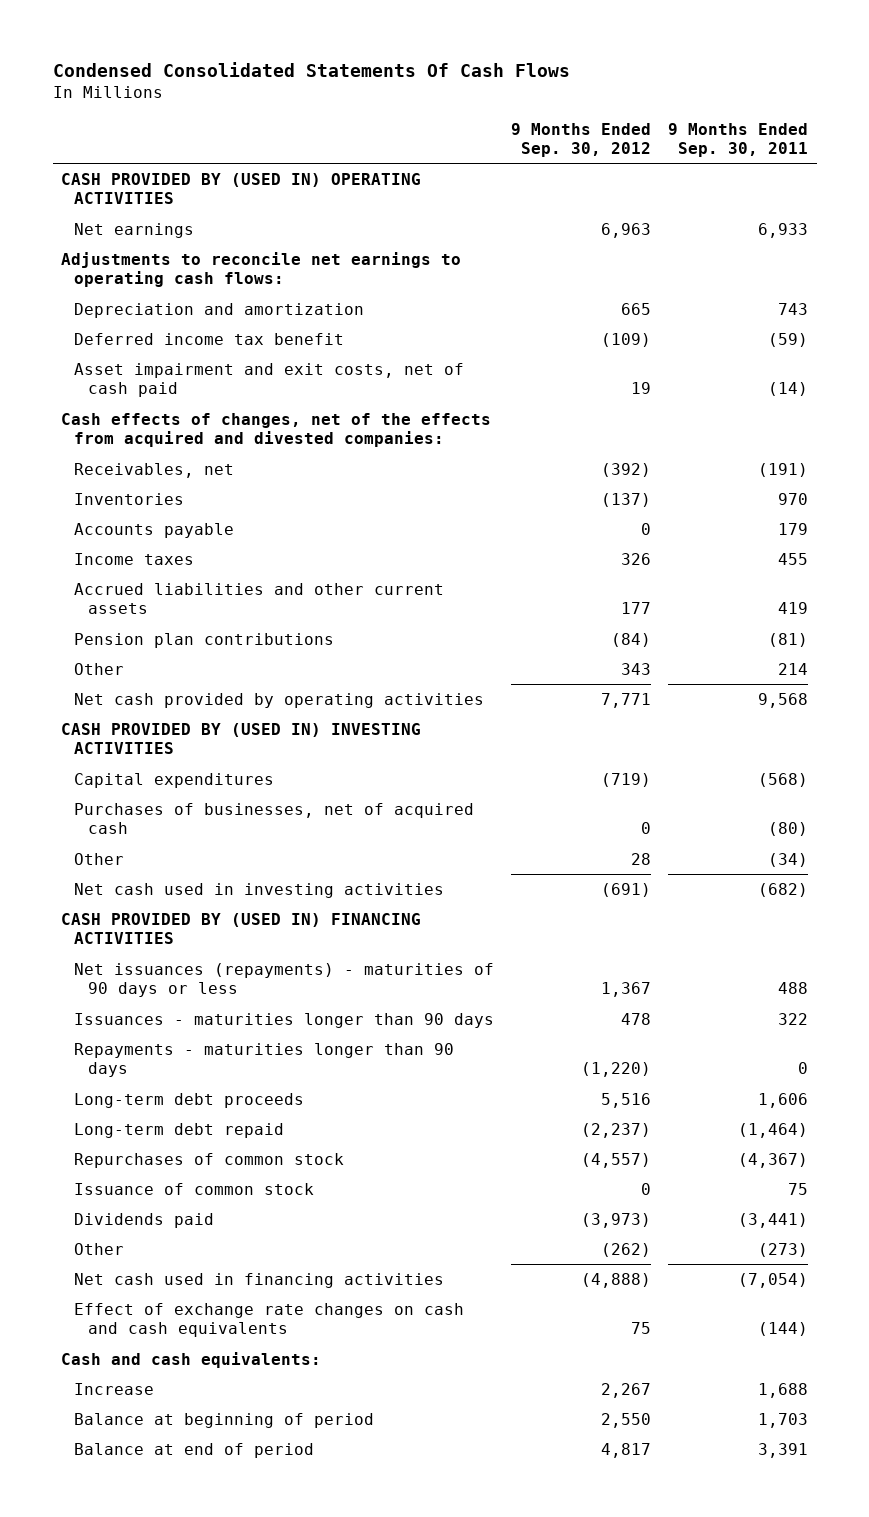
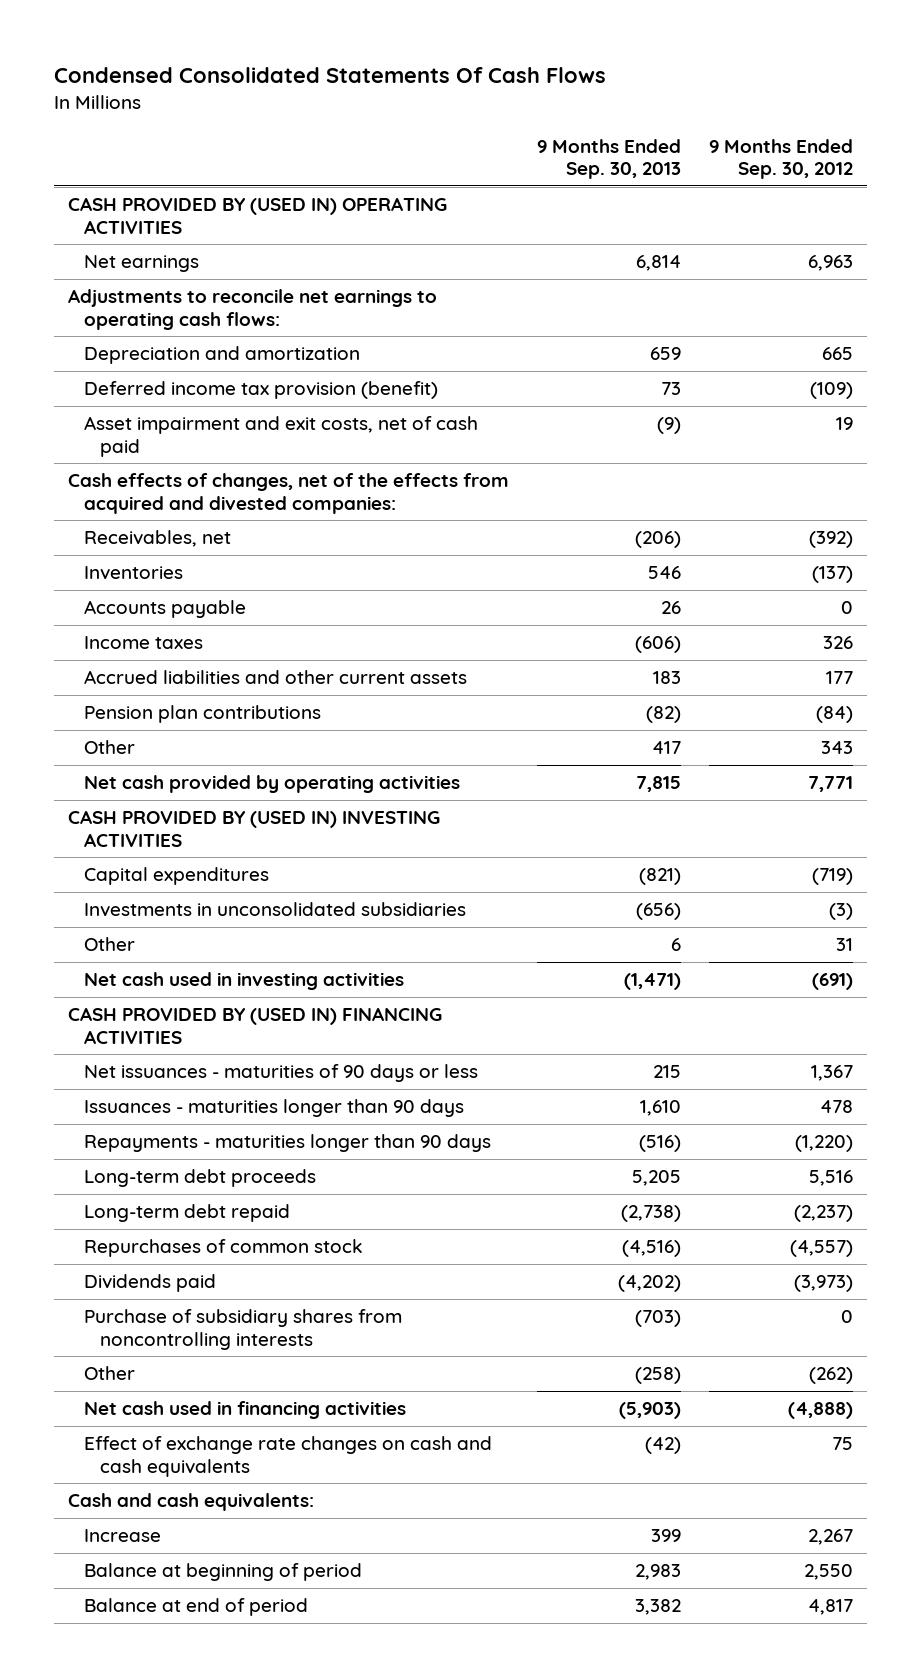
- | 9 Months Ended Sep. 30, 2012 | 9 Months Ended Sep. 30, 2011
+ | 9 Months Ended Sep. 30, 2013 | 9 Months Ended Sep. 30, 2012
- Deferred income tax benefit | (109) | (59)
+ Deferred income tax provision (benefit) | 73 | (109)
- Purchases of businesses, net of acquired cash | 0 | (80)
- Other | 28 | (34)
+ Investments in unconsolidated subsidiaries | (656) | (3)
+ Other | 6 | 31
- Net issuances (repayments) - maturities of 90 days or less | 1,367 | 488
+ Net issuances - maturities of 90 days or less | 215 | 1,367
- Issuance of common stock | 0 | 75
+ Purchase of subsidiary shares from noncontrolling interests | (703) | 0

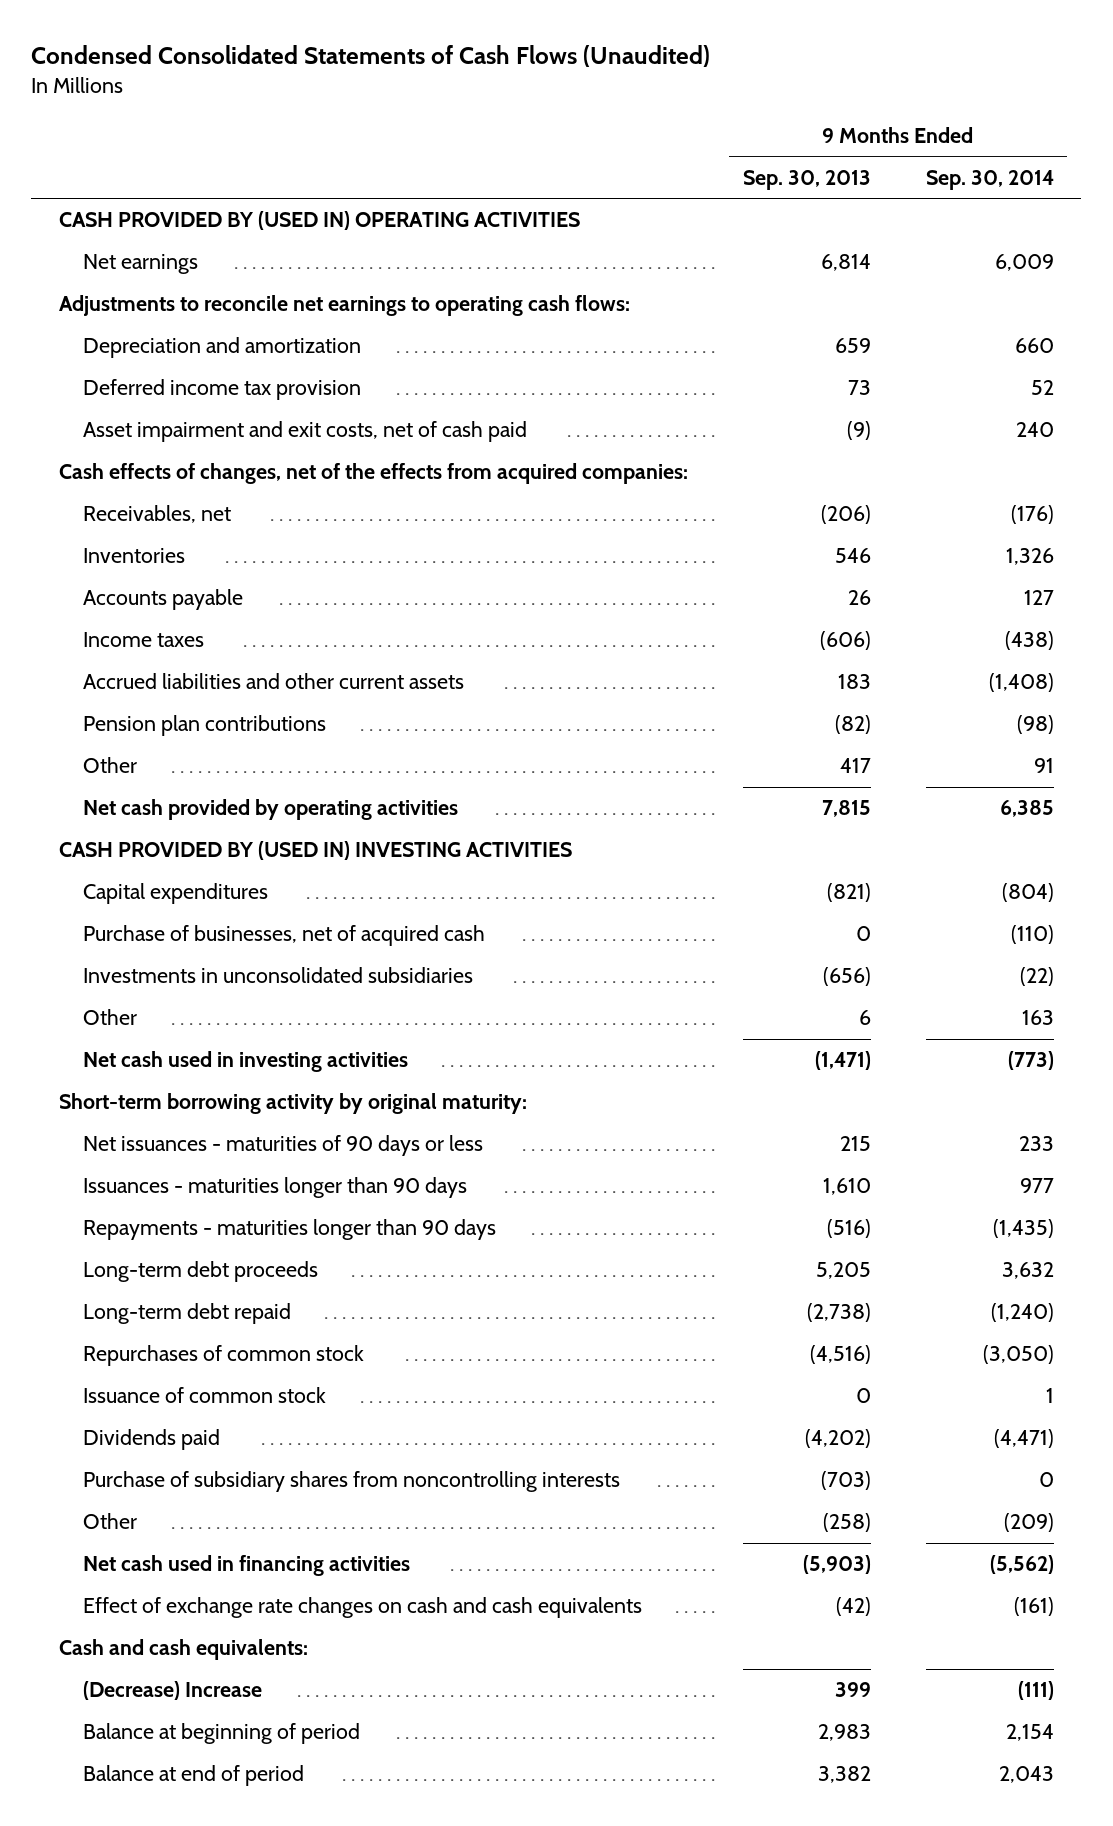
- Condensed Consolidated Statements Of Cash Flows
+ Condensed Consolidated Statements of Cash Flows (Unaudited)
- | 9 Months Ended Sep. 30, 2013 | 9 Months Ended Sep. 30, 2012
+ | 9 Months Ended Sep. 30, 2013 | 9 Months Ended Sep. 30, 2014
- Deferred income tax provision (benefit) | 73 | (109)
+ Deferred income tax provision | 73 | 52
- Cash effects of changes, net of the effects from acquired and divested companies:
+ Cash effects of changes, net of the effects from acquired companies:
+ Purchase of businesses, net of acquired cash | 0 | (110)
- CASH PROVIDED BY (USED IN) FINANCING ACTIVITIES
+ Short-term borrowing activity by original maturity:
+ Issuance of common stock | 0 | 1
- Increase | 399 | 2,267
+ (Decrease) Increase | 399 | (111)

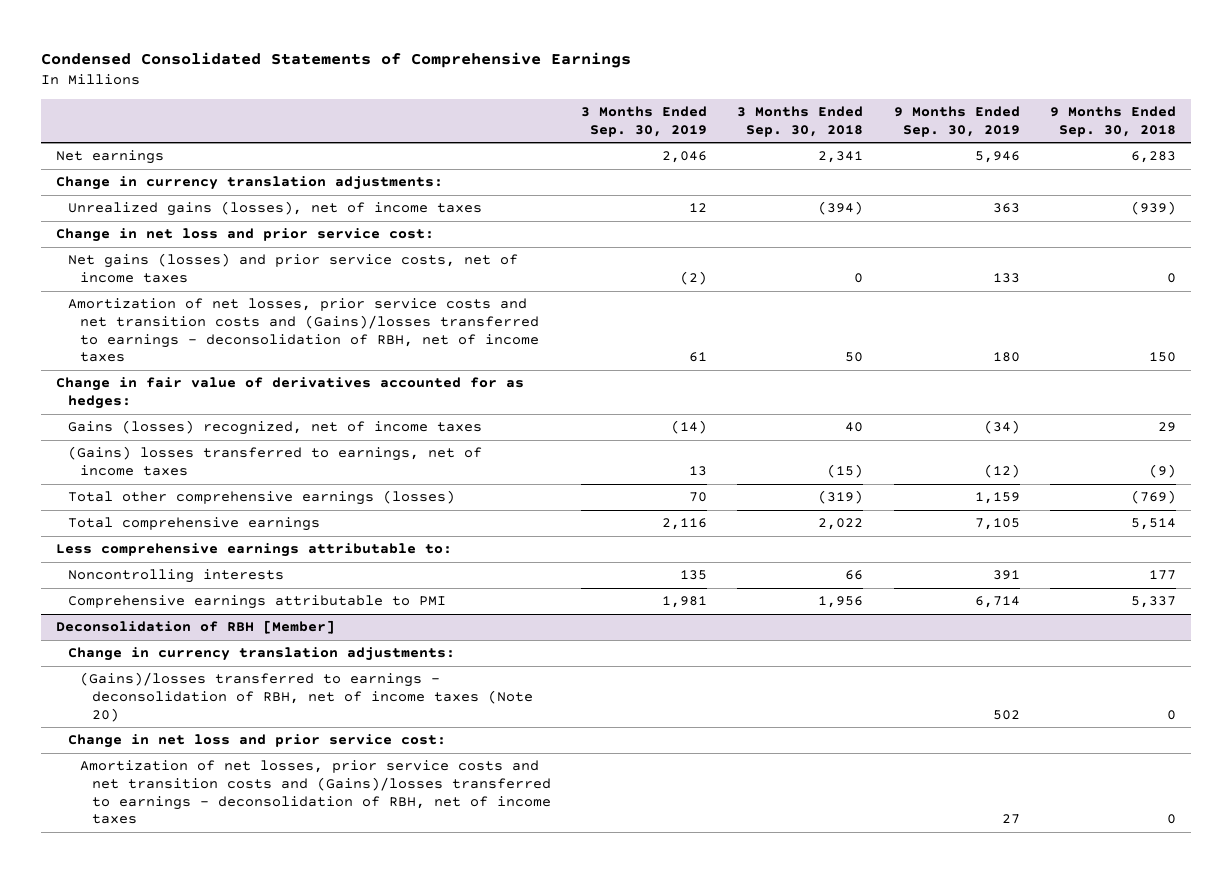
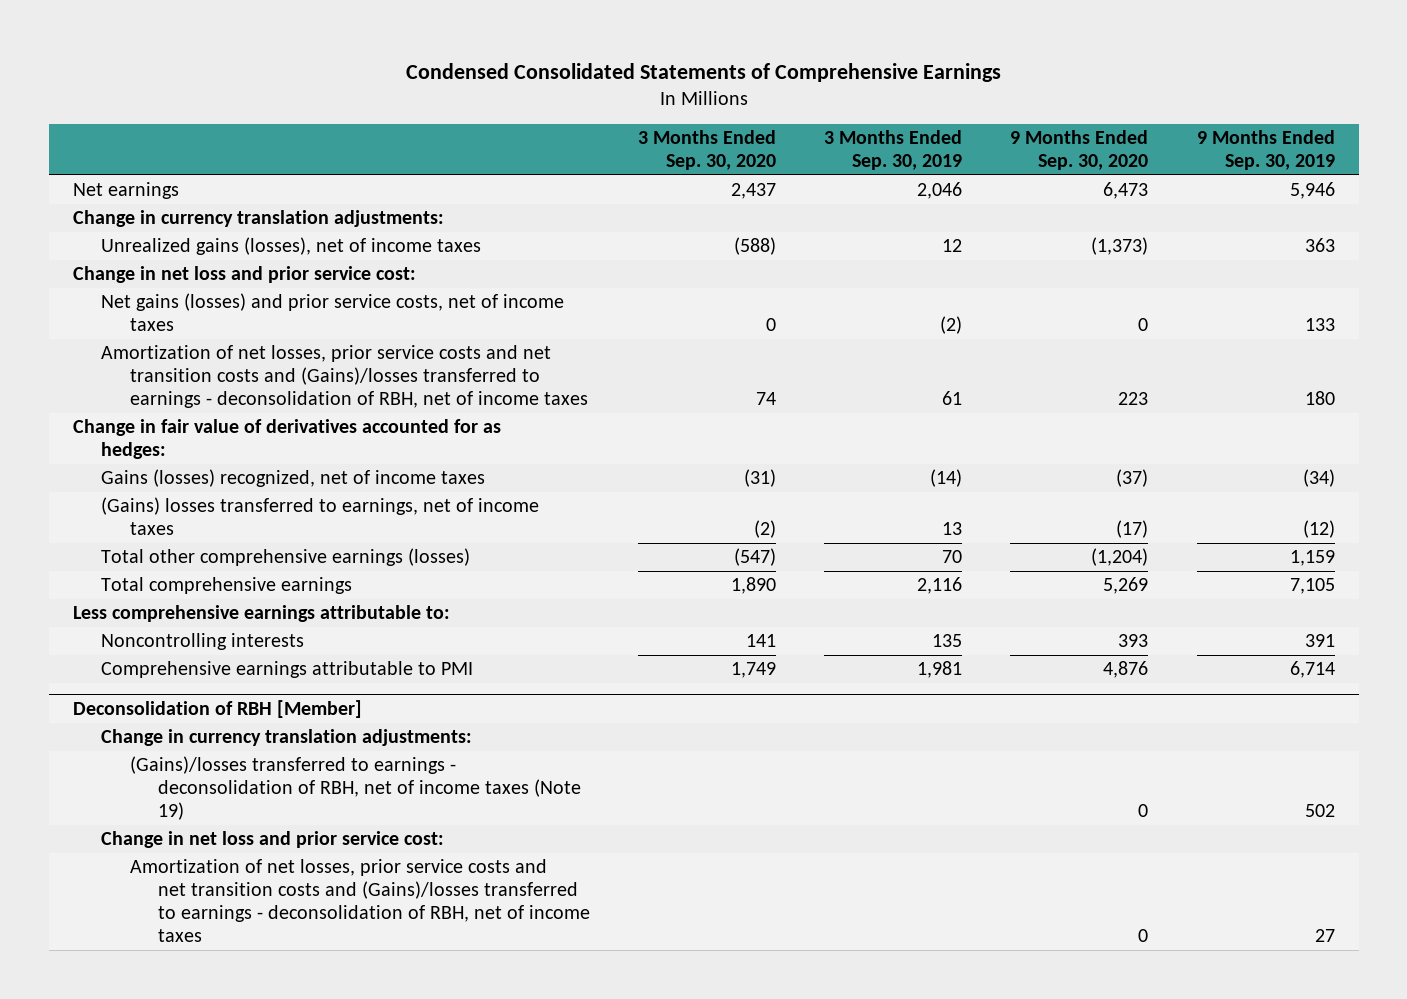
- | 3 Months Ended Sep. 30, 2019 | 3 Months Ended Sep. 30, 2018 | 9 Months Ended Sep. 30, 2019 | 9 Months Ended Sep. 30, 2018
+ | 3 Months Ended Sep. 30, 2020 | 3 Months Ended Sep. 30, 2019 | 9 Months Ended Sep. 30, 2020 | 9 Months Ended Sep. 30, 2019
@ Deconsolidation of RBH [Member]
- (Gains)/losses transferred to earnings - deconsolidation of RBH, net of income taxes (Note 20) | | | 502 | 0
+ (Gains)/losses transferred to earnings - deconsolidation of RBH, net of income taxes (Note 19) | | | 0 | 502

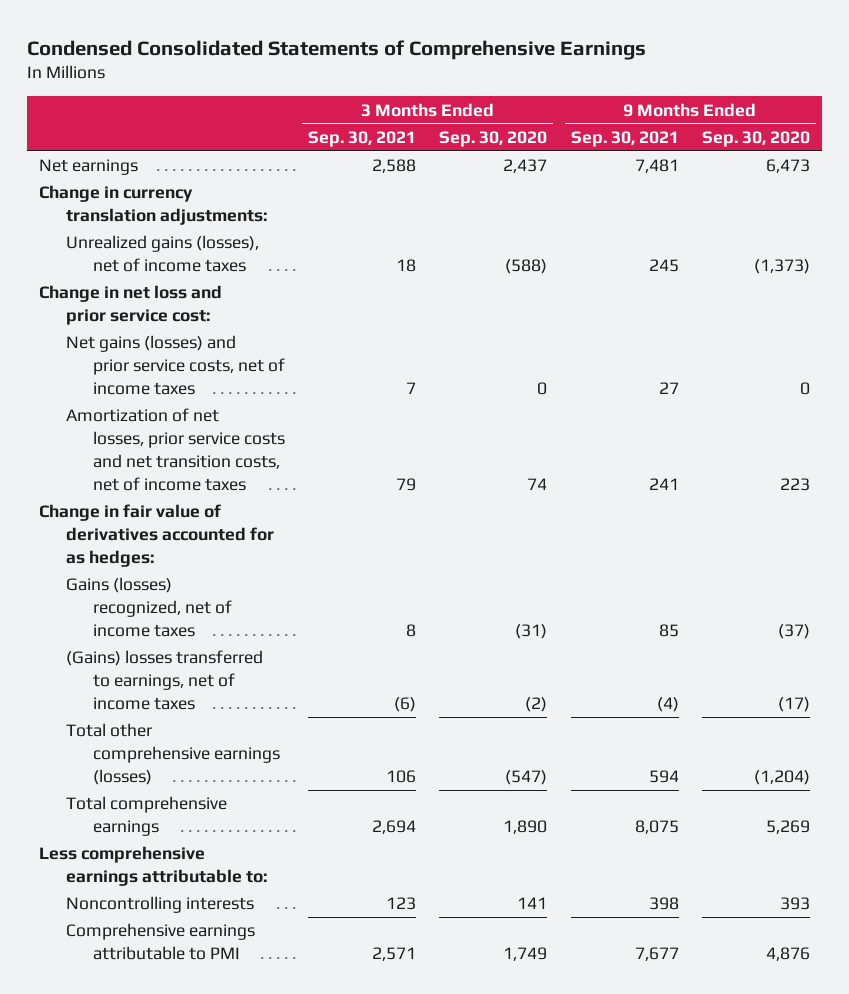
- | 3 Months Ended Sep. 30, 2020 | 3 Months Ended Sep. 30, 2019 | 9 Months Ended Sep. 30, 2020 | 9 Months Ended Sep. 30, 2019
+ | 3 Months Ended Sep. 30, 2021 | 3 Months Ended Sep. 30, 2020 | 9 Months Ended Sep. 30, 2021 | 9 Months Ended Sep. 30, 2020
- Amortization of net losses, prior service costs and net transition costs and (Gains)/losses transferred to earnings - deconsolidation of RBH, net of income taxes | 74 | 61 | 223 | 180
+ Amortization of net losses, prior service costs and net transition costs, net of income taxes | 79 | 74 | 241 | 223
- Deconsolidation of RBH [Member]
- Change in currency translation adjustments:
- (Gains)/losses transferred to earnings - deconsolidation of RBH, net of income taxes (Note 19) | | | 0 | 502
- Change in net loss and prior service cost:
- Amortization of net losses, prior service costs and net transition costs and (Gains)/losses transferred to earnings - deconsolidation of RBH, net of income taxes | | | 0 | 27

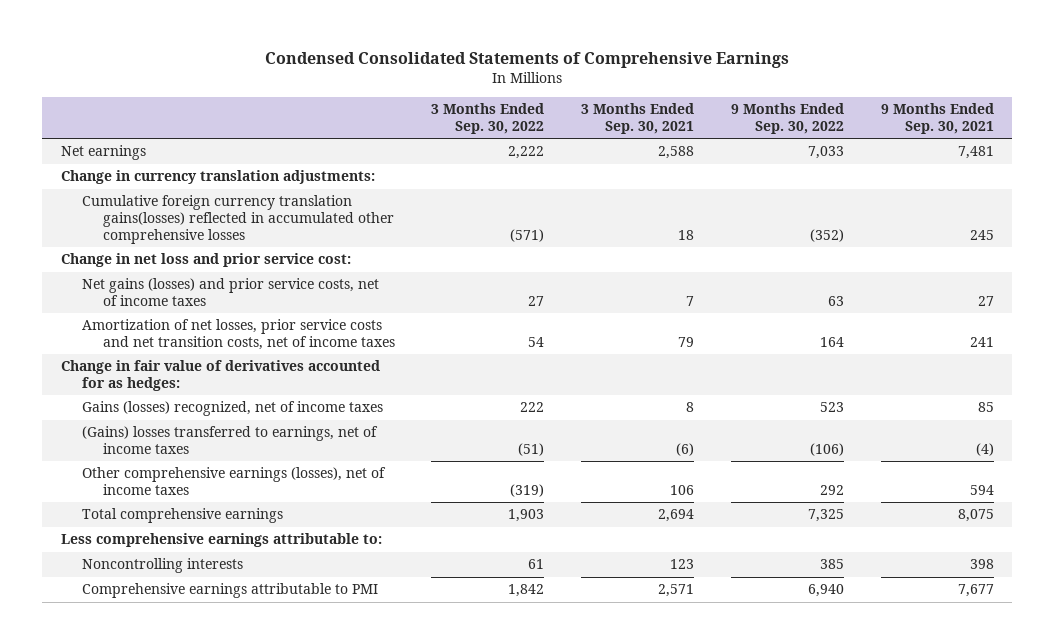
- | 3 Months Ended Sep. 30, 2021 | 3 Months Ended Sep. 30, 2020 | 9 Months Ended Sep. 30, 2021 | 9 Months Ended Sep. 30, 2020
+ | 3 Months Ended Sep. 30, 2022 | 3 Months Ended Sep. 30, 2021 | 9 Months Ended Sep. 30, 2022 | 9 Months Ended Sep. 30, 2021
- Unrealized gains (losses), net of income taxes | 18 | (588) | 245 | (1,373)
+ Cumulative foreign currency translation gains(losses) reflected in accumulated other comprehensive losses | (571) | 18 | (352) | 245
- Total other comprehensive earnings (losses) | 106 | (547) | 594 | (1,204)
+ Other comprehensive earnings (losses), net of income taxes | (319) | 106 | 292 | 594

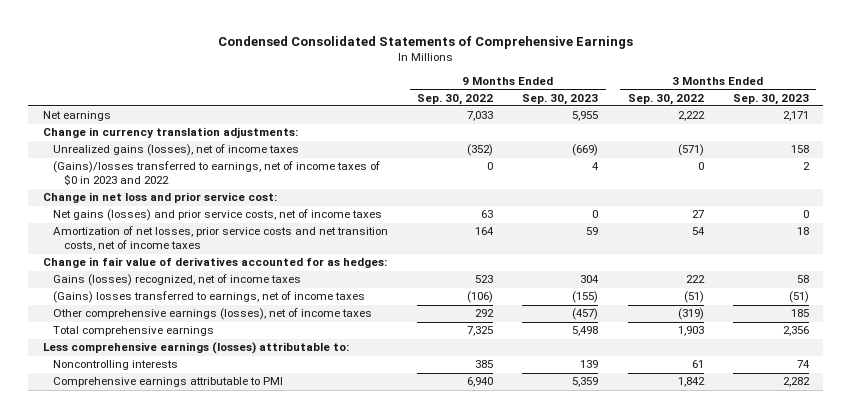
- | 3 Months Ended Sep. 30, 2022 | 3 Months Ended Sep. 30, 2021 | 9 Months Ended Sep. 30, 2022 | 9 Months Ended Sep. 30, 2021
+ | 9 Months Ended Sep. 30, 2022 | 9 Months Ended Sep. 30, 2023 | 3 Months Ended Sep. 30, 2022 | 3 Months Ended Sep. 30, 2023
- Cumulative foreign currency translation gains(losses) reflected in accumulated other comprehensive losses | (571) | 18 | (352) | 245
+ Unrealized gains (losses), net of income taxes | (352) | (669) | (571) | 158
+ (Gains)/losses transferred to earnings, net of income taxes of $0 in 2023 and 2022 | 0 | 4 | 0 | 2
- Less comprehensive earnings attributable to:
+ Less comprehensive earnings (losses) attributable to:

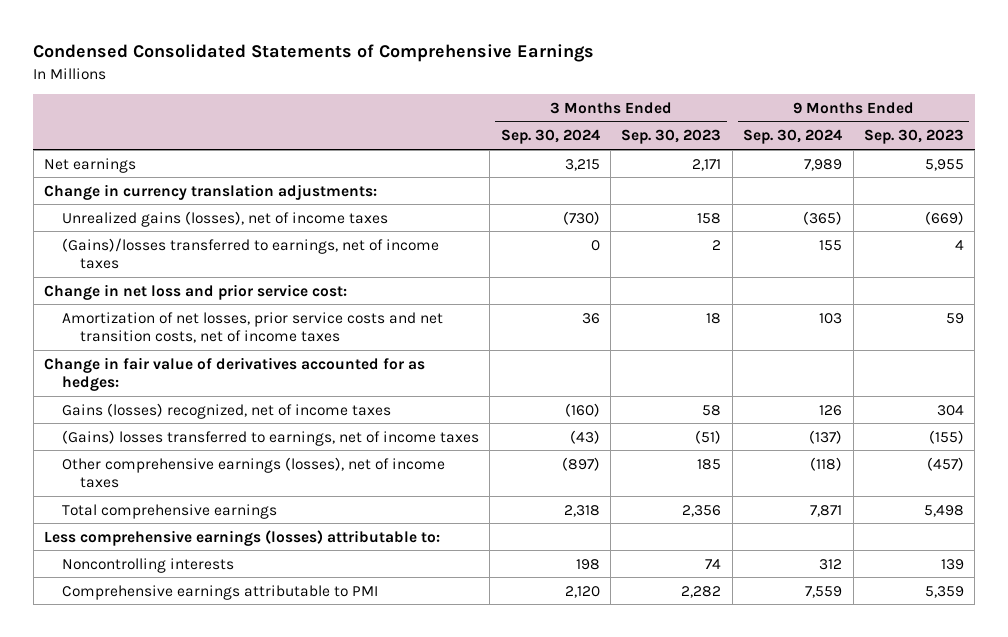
- | 9 Months Ended Sep. 30, 2022 | 9 Months Ended Sep. 30, 2023 | 3 Months Ended Sep. 30, 2022 | 3 Months Ended Sep. 30, 2023
+ | 3 Months Ended Sep. 30, 2024 | 3 Months Ended Sep. 30, 2023 | 9 Months Ended Sep. 30, 2024 | 9 Months Ended Sep. 30, 2023
- (Gains)/losses transferred to earnings, net of income taxes of $0 in 2023 and 2022 | 0 | 4 | 0 | 2
+ (Gains)/losses transferred to earnings, net of income taxes | 0 | 2 | 155 | 4
- Net gains (losses) and prior service costs, net of income taxes | 63 | 0 | 27 | 0

